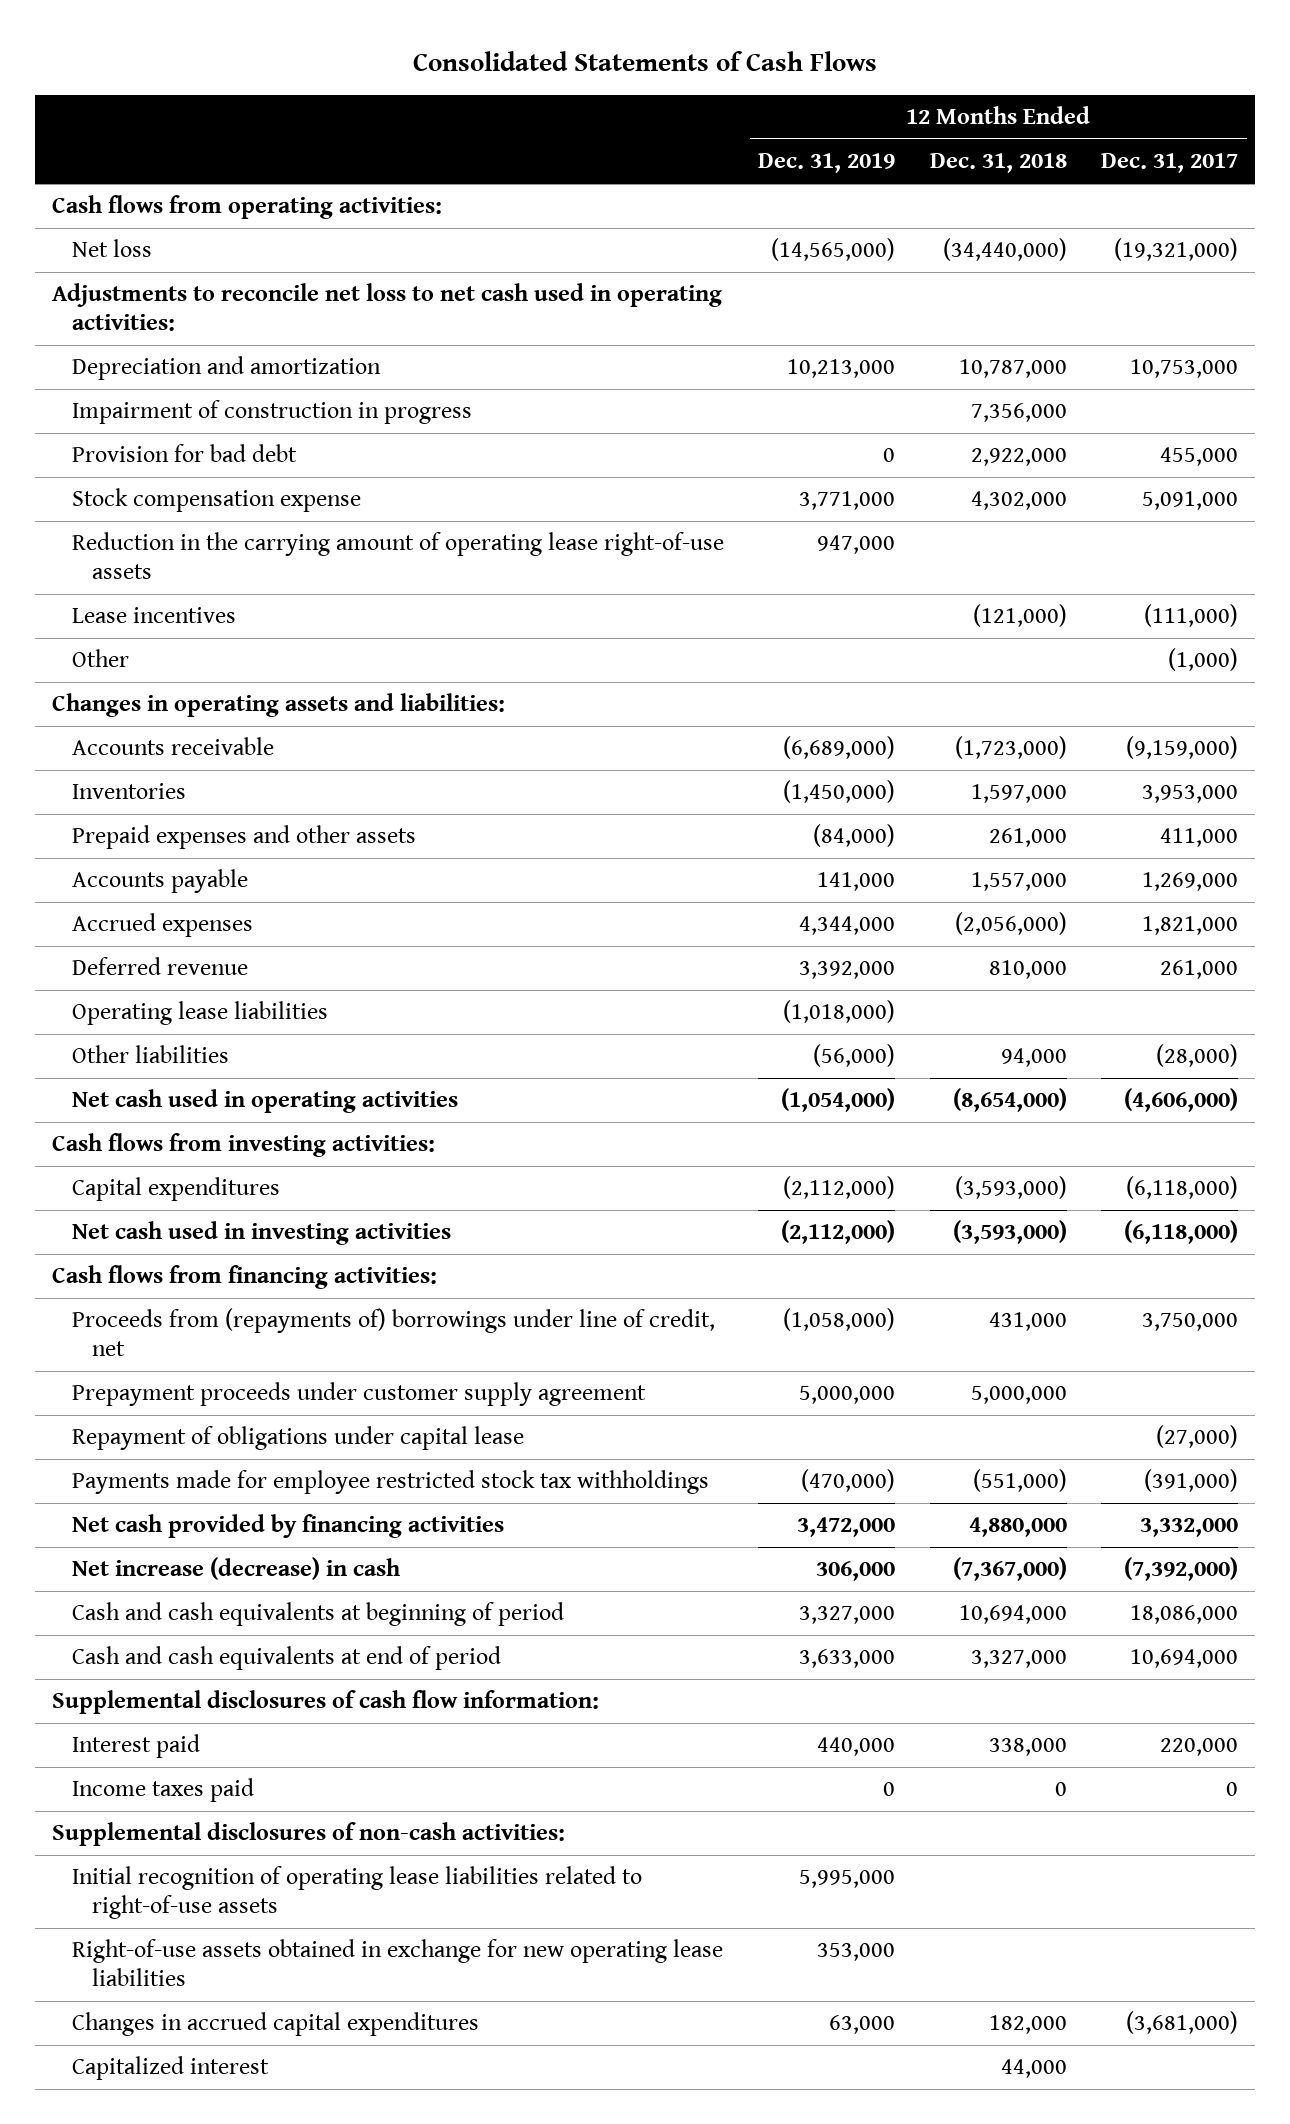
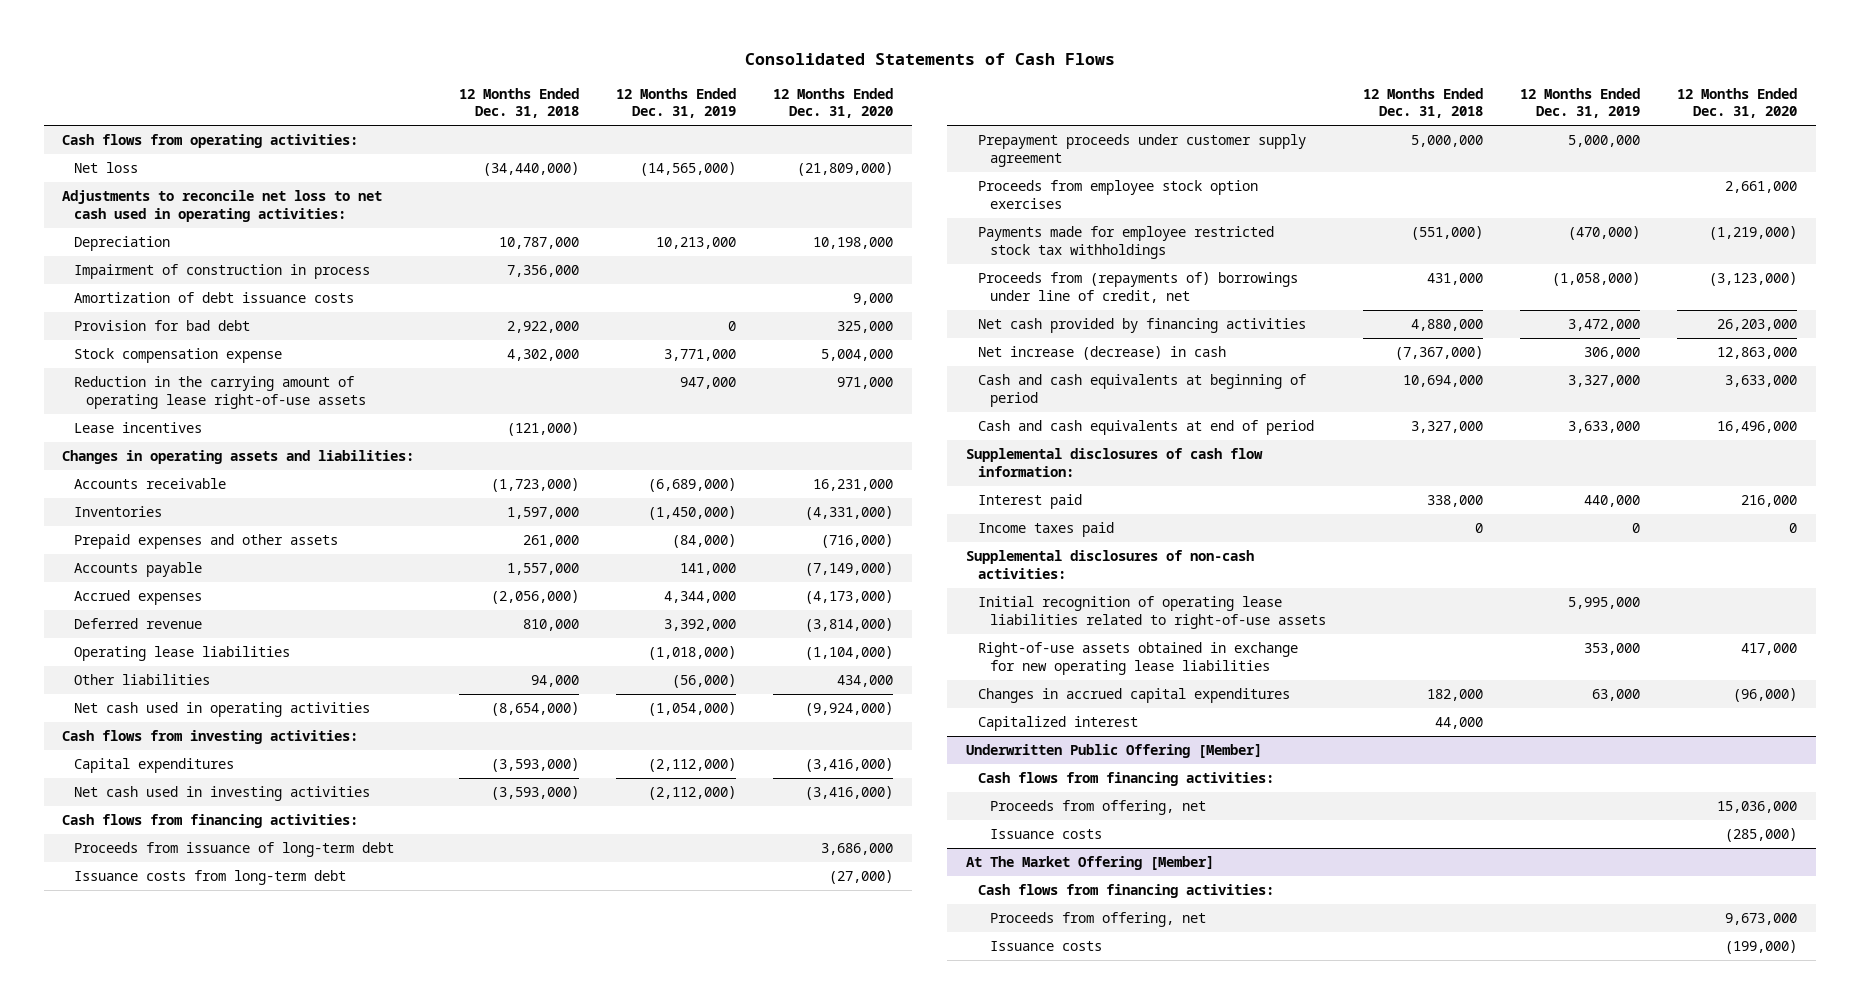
- | 12 Months Ended Dec. 31, 2019 | 12 Months Ended Dec. 31, 2018 | 12 Months Ended Dec. 31, 2017
+ | 12 Months Ended Dec. 31, 2018 | 12 Months Ended Dec. 31, 2019 | 12 Months Ended Dec. 31, 2020
- Depreciation and amortization | 10,213,000 | 10,787,000 | 10,753,000
- Impairment of construction in progress | | 7,356,000 |
+ Depreciation | 10,787,000 | 10,213,000 | 10,198,000
+ Impairment of construction in process | 7,356,000 | |
+ Amortization of debt issuance costs | | | 9,000
- Other | | | (1,000)
+ Proceeds from issuance of long-term debt | | | 3,686,000
+ Issuance costs from long-term debt | | | (27,000)
- Repayment of obligations under capital lease | | | (27,000)
+ Proceeds from employee stock option exercises | | | 2,661,000
moved down: Proceeds from (repayments of) borrowings under line of credit, net | 431,000 | (1,058,000) | (3,123,000)
+ Underwritten Public Offering [Member]
+ Cash flows from financing activities:
+ Proceeds from offering, net | | | 15,036,000
+ Issuance costs | | | (285,000)
+ At The Market Offering [Member]
+ Cash flows from financing activities:
+ Proceeds from offering, net | | | 9,673,000
+ Issuance costs | | | (199,000)

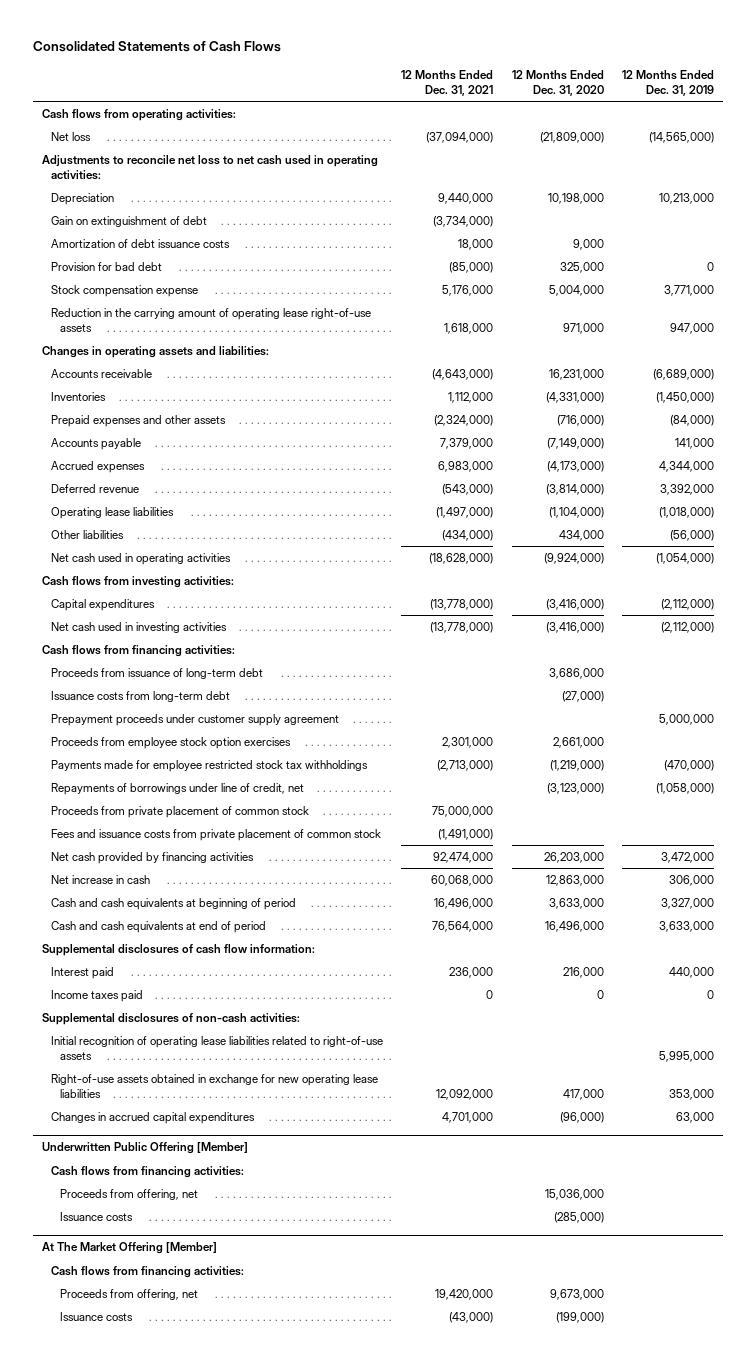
- | 12 Months Ended Dec. 31, 2018 | 12 Months Ended Dec. 31, 2019 | 12 Months Ended Dec. 31, 2020
+ | 12 Months Ended Dec. 31, 2021 | 12 Months Ended Dec. 31, 2020 | 12 Months Ended Dec. 31, 2019
- Impairment of construction in process | 7,356,000 | |
+ Gain on extinguishment of debt | (3,734,000) | |
- Lease incentives | (121,000) | |
- Proceeds from (repayments of) borrowings under line of credit, net | 431,000 | (1,058,000) | (3,123,000)
+ Repayments of borrowings under line of credit, net | | (3,123,000) | (1,058,000)
+ Proceeds from private placement of common stock | 75,000,000 | |
+ Fees and issuance costs from private placement of common stock | (1,491,000) | |
- Net increase (decrease) in cash | (7,367,000) | 306,000 | 12,863,000
+ Net increase in cash | 60,068,000 | 12,863,000 | 306,000
- Capitalized interest | 44,000 | |

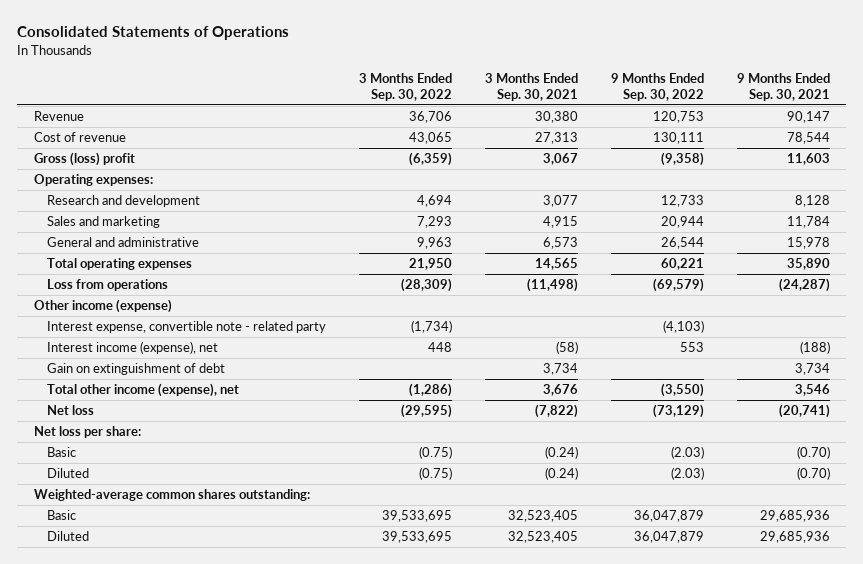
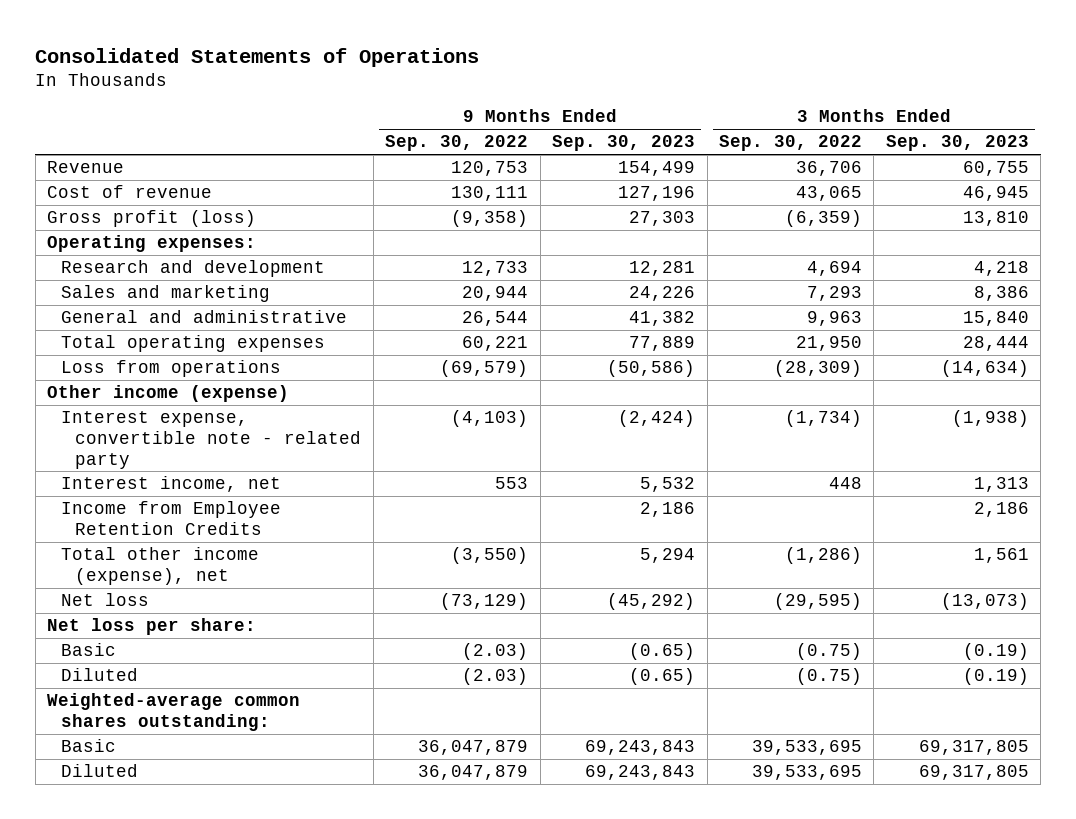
- | 3 Months Ended Sep. 30, 2022 | 3 Months Ended Sep. 30, 2021 | 9 Months Ended Sep. 30, 2022 | 9 Months Ended Sep. 30, 2021
+ | 9 Months Ended Sep. 30, 2022 | 9 Months Ended Sep. 30, 2023 | 3 Months Ended Sep. 30, 2022 | 3 Months Ended Sep. 30, 2023
- Gross (loss) profit | (6,359) | 3,067 | (9,358) | 11,603
+ Gross profit (loss) | (9,358) | 27,303 | (6,359) | 13,810
- Interest income (expense), net | 448 | (58) | 553 | (188)
- Gain on extinguishment of debt | | 3,734 | | 3,734
+ Interest income, net | 553 | 5,532 | 448 | 1,313
+ Income from Employee Retention Credits | | 2,186 | | 2,186

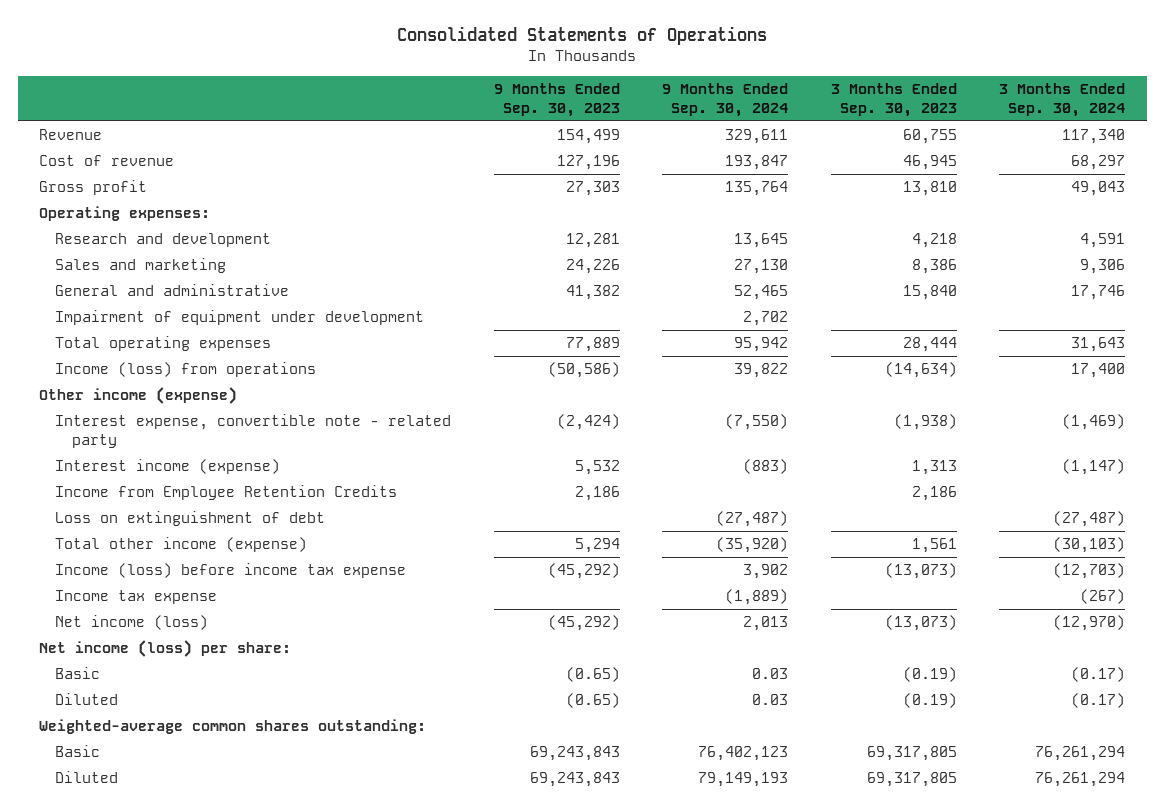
- | 9 Months Ended Sep. 30, 2022 | 9 Months Ended Sep. 30, 2023 | 3 Months Ended Sep. 30, 2022 | 3 Months Ended Sep. 30, 2023
+ | 9 Months Ended Sep. 30, 2023 | 9 Months Ended Sep. 30, 2024 | 3 Months Ended Sep. 30, 2023 | 3 Months Ended Sep. 30, 2024
- Gross profit (loss) | (9,358) | 27,303 | (6,359) | 13,810
+ Gross profit | 27,303 | 135,764 | 13,810 | 49,043
+ Impairment of equipment under development | | 2,702 | |
- Loss from operations | (69,579) | (50,586) | (28,309) | (14,634)
+ Income (loss) from operations | (50,586) | 39,822 | (14,634) | 17,400
- Interest income, net | 553 | 5,532 | 448 | 1,313
+ Interest income (expense) | 5,532 | (883) | 1,313 | (1,147)
- Total other income (expense), net | (3,550) | 5,294 | (1,286) | 1,561
- Net loss | (73,129) | (45,292) | (29,595) | (13,073)
- Net loss per share:
+ Loss on extinguishment of debt | | (27,487) | | (27,487)
+ Total other income (expense) | 5,294 | (35,920) | 1,561 | (30,103)
+ Income (loss) before income tax expense | (45,292) | 3,902 | (13,073) | (12,703)
+ Income tax expense | | (1,889) | | (267)
+ Net income (loss) | (45,292) | 2,013 | (13,073) | (12,970)
+ Net income (loss) per share:

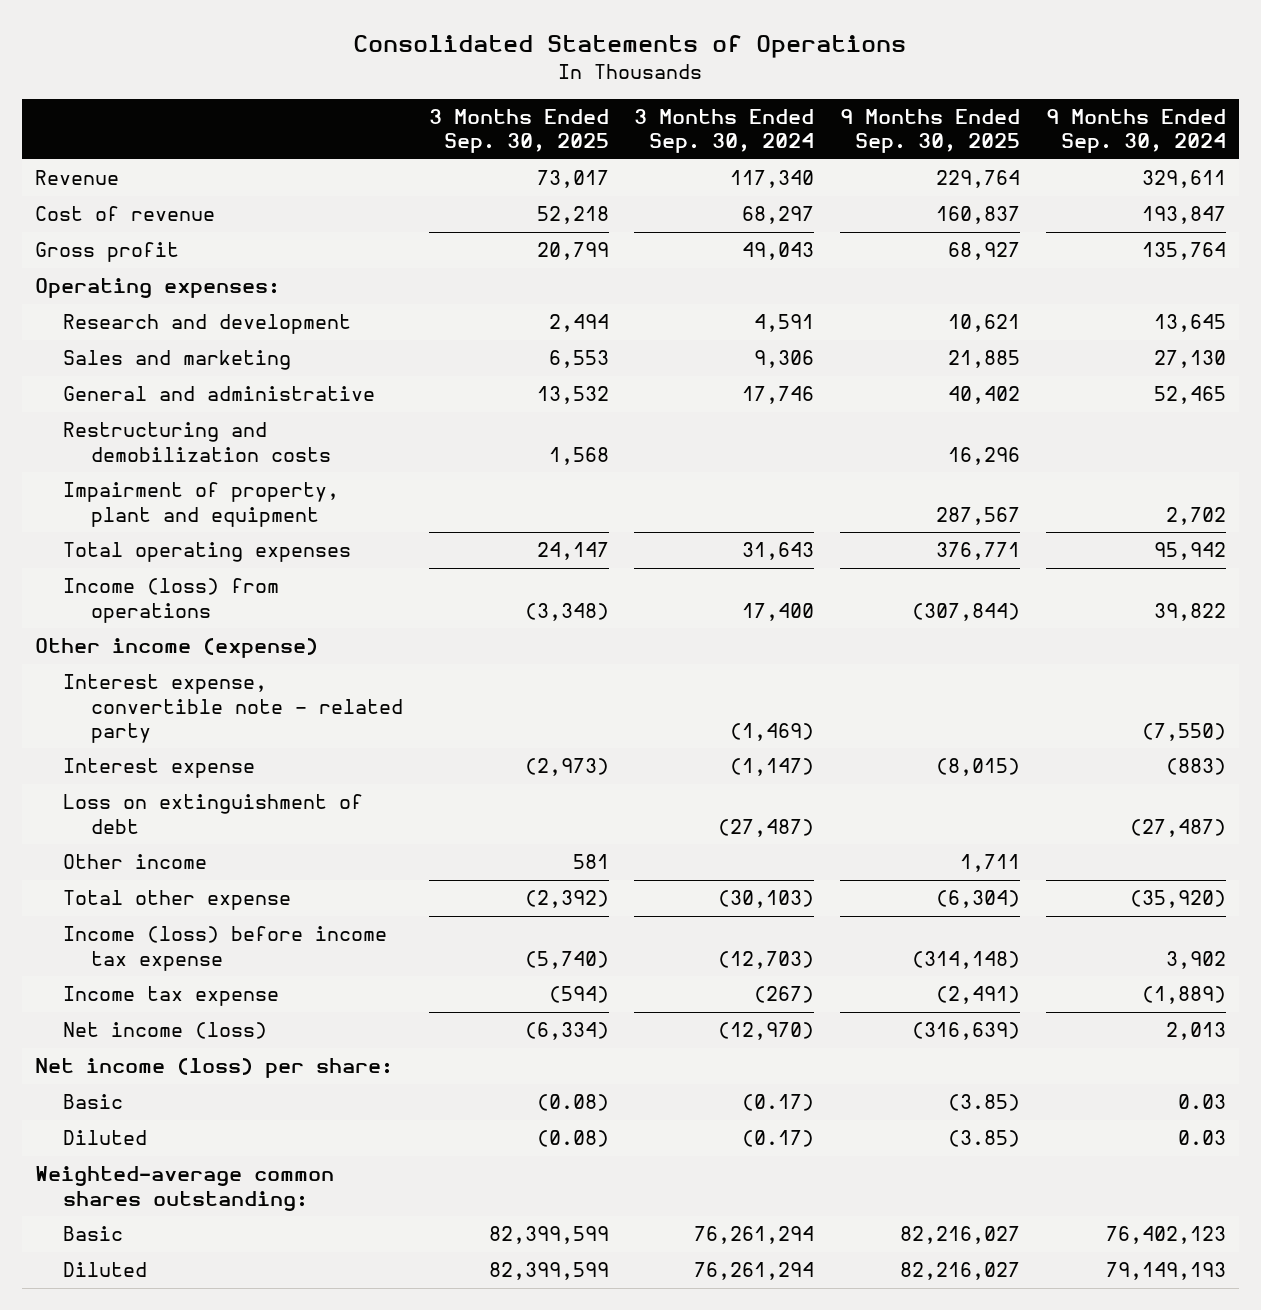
- | 9 Months Ended Sep. 30, 2023 | 9 Months Ended Sep. 30, 2024 | 3 Months Ended Sep. 30, 2023 | 3 Months Ended Sep. 30, 2024
+ | 3 Months Ended Sep. 30, 2025 | 3 Months Ended Sep. 30, 2024 | 9 Months Ended Sep. 30, 2025 | 9 Months Ended Sep. 30, 2024
- Impairment of equipment under development | | 2,702 | |
+ Restructuring and demobilization costs | 1,568 | | 16,296 |
+ Impairment of property, plant and equipment | | | 287,567 | 2,702
- Interest income (expense) | 5,532 | (883) | 1,313 | (1,147)
- Income from Employee Retention Credits | 2,186 | | 2,186 |
+ Interest expense | (2,973) | (1,147) | (8,015) | (883)
- Total other income (expense) | 5,294 | (35,920) | 1,561 | (30,103)
+ Other income | 581 | | 1,711 |
+ Total other expense | (2,392) | (30,103) | (6,304) | (35,920)

